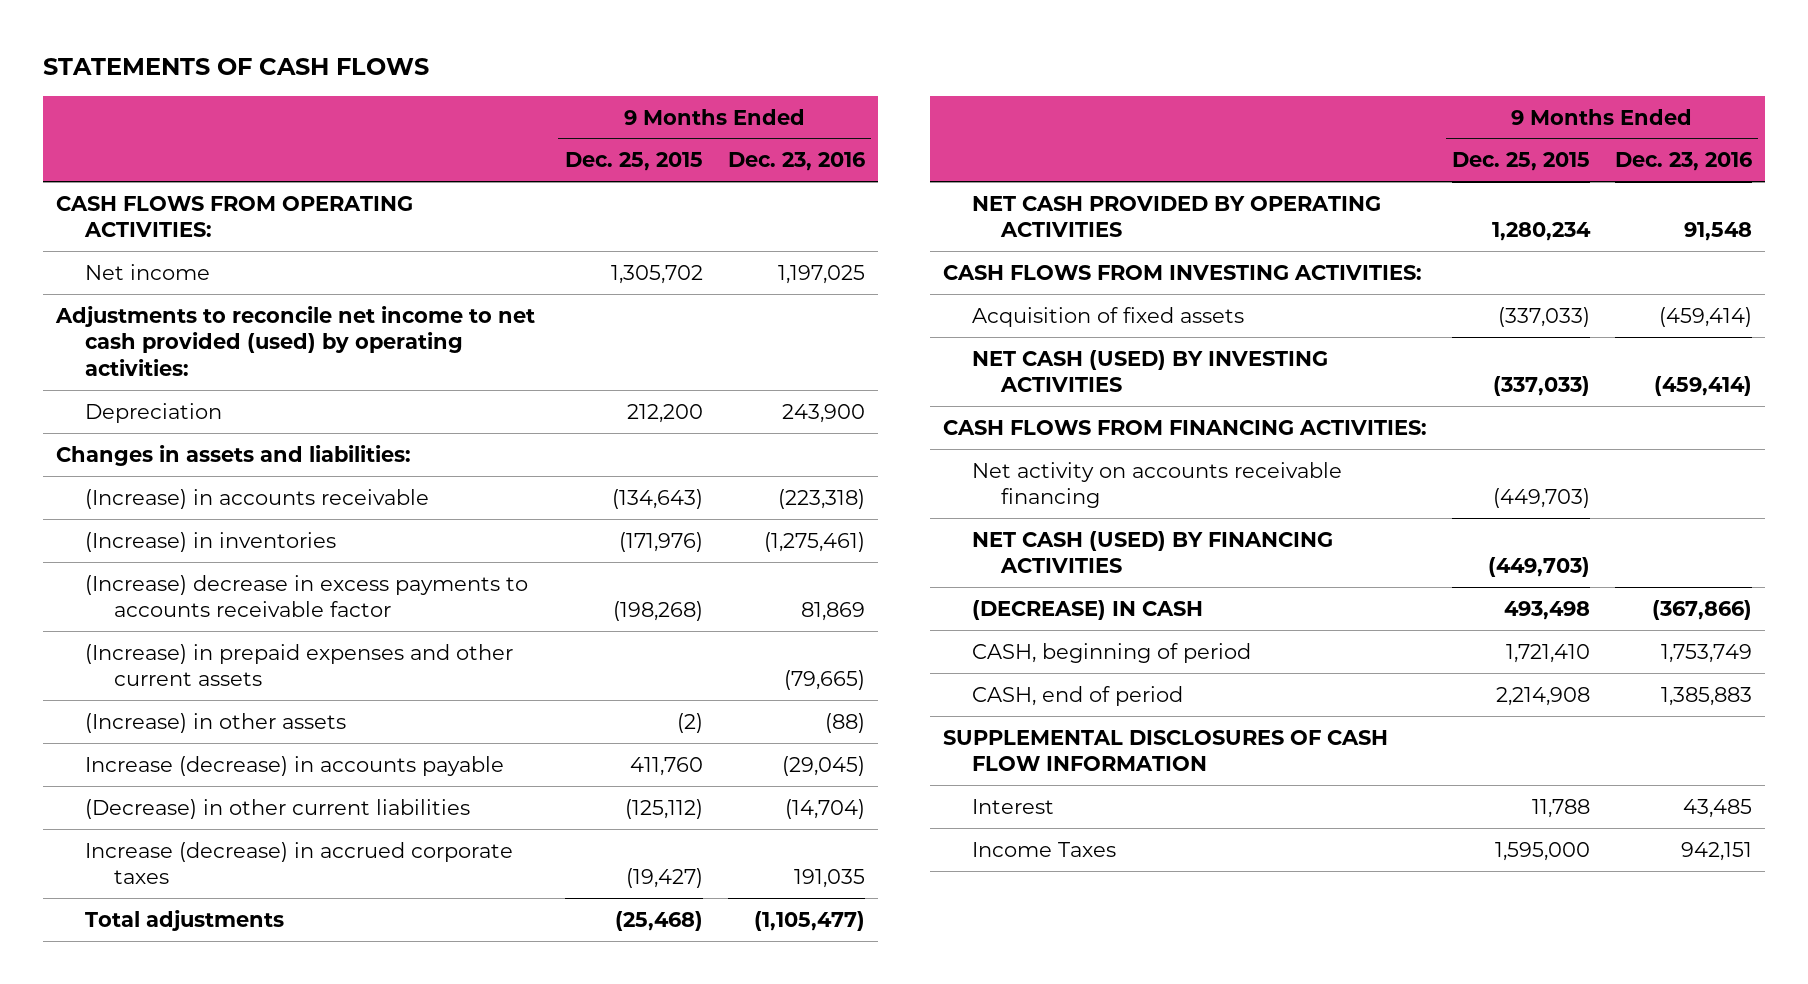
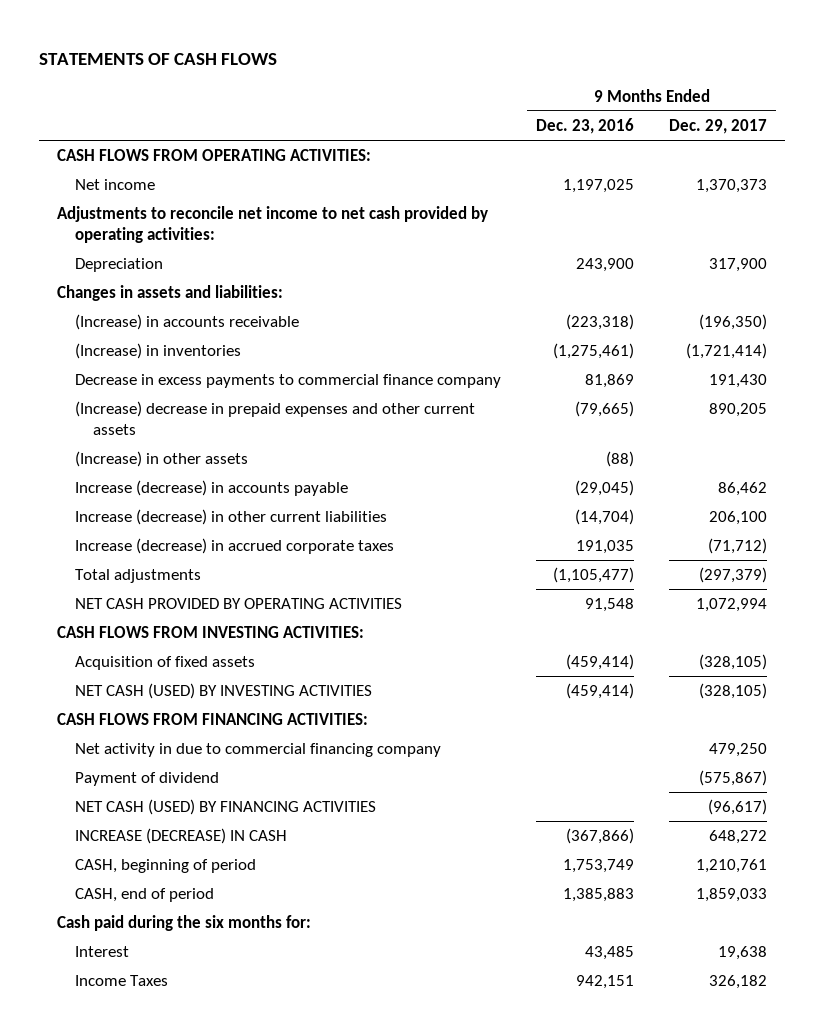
- | 9 Months Ended Dec. 25, 2015 | 9 Months Ended Dec. 23, 2016
+ | 9 Months Ended Dec. 23, 2016 | 9 Months Ended Dec. 29, 2017
- Adjustments to reconcile net income to net cash provided (used) by operating activities:
+ Adjustments to reconcile net income to net cash provided by operating activities:
- (Increase) decrease in excess payments to accounts receivable factor | (198,268) | 81,869
- (Increase) in prepaid expenses and other current assets | | (79,665)
+ Decrease in excess payments to commercial finance company | 81,869 | 191,430
+ (Increase) decrease in prepaid expenses and other current assets | (79,665) | 890,205
- (Decrease) in other current liabilities | (125,112) | (14,704)
+ Increase (decrease) in other current liabilities | (14,704) | 206,100
- Net activity on accounts receivable financing | (449,703) |
+ Net activity in due to commercial financing company | | 479,250
+ Payment of dividend | | (575,867)
- (DECREASE) IN CASH | 493,498 | (367,866)
+ INCREASE (DECREASE) IN CASH | (367,866) | 648,272
- SUPPLEMENTAL DISCLOSURES OF CASH FLOW INFORMATION
+ Cash paid during the six months for:

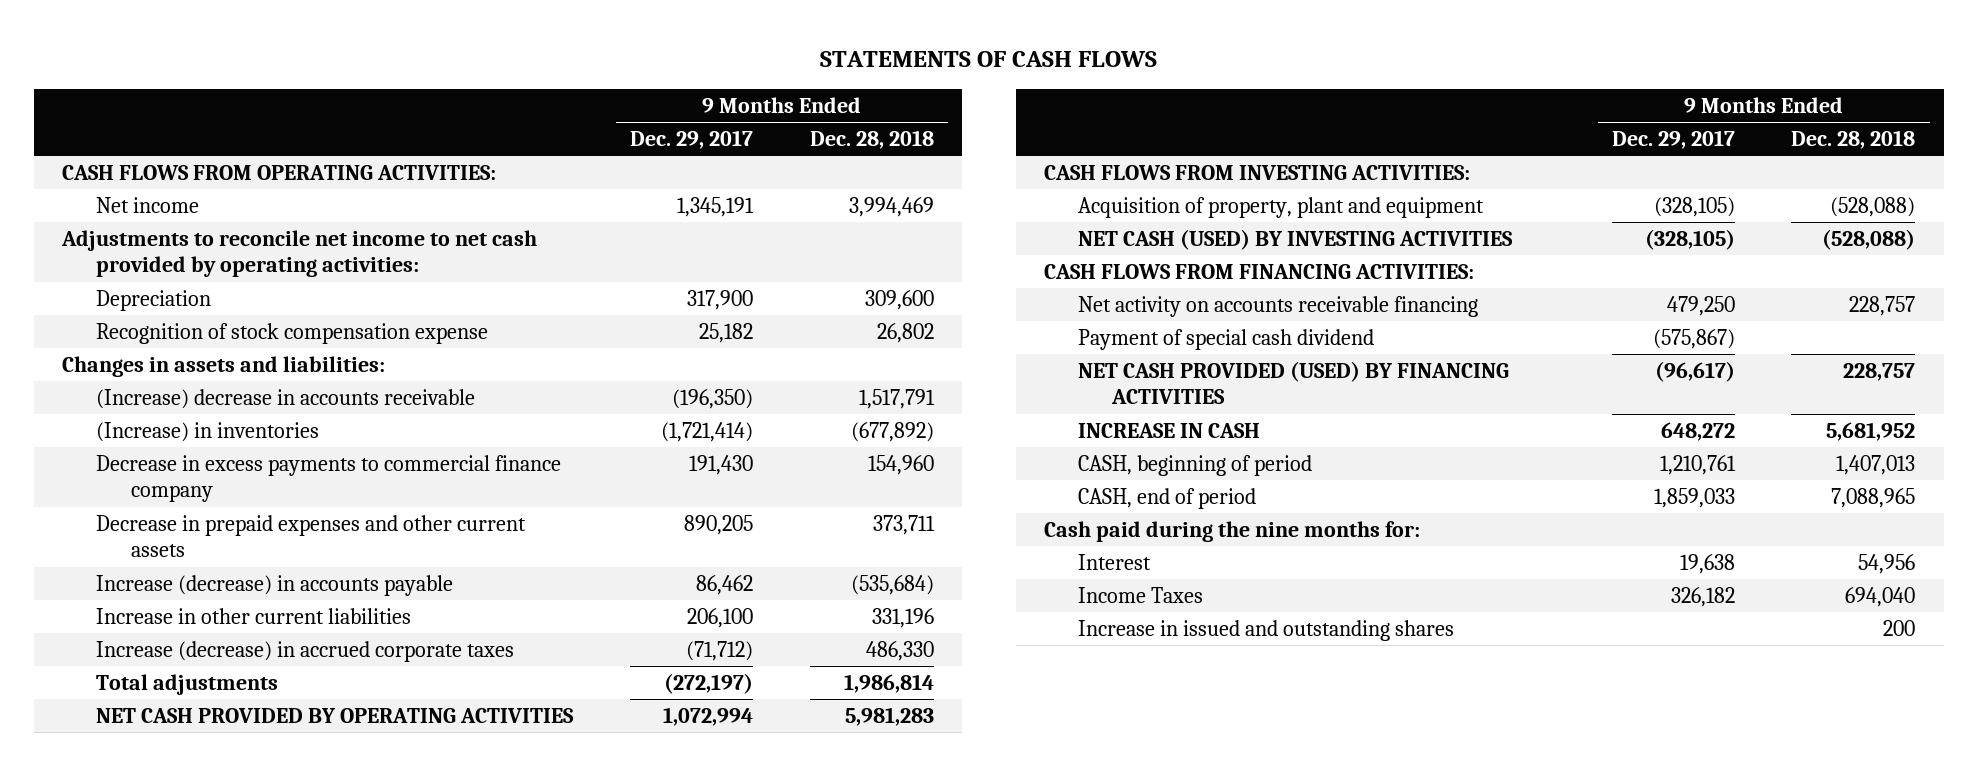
- | 9 Months Ended Dec. 23, 2016 | 9 Months Ended Dec. 29, 2017
+ | 9 Months Ended Dec. 29, 2017 | 9 Months Ended Dec. 28, 2018
- Net income | 1,197,025 | 1,370,373
+ Net income | 1,345,191 | 3,994,469
+ Recognition of stock compensation expense | 25,182 | 26,802
- (Increase) in accounts receivable | (223,318) | (196,350)
+ (Increase) decrease in accounts receivable | (196,350) | 1,517,791
- (Increase) decrease in prepaid expenses and other current assets | (79,665) | 890,205
- (Increase) in other assets | (88) |
+ Decrease in prepaid expenses and other current assets | 890,205 | 373,711
- Increase (decrease) in other current liabilities | (14,704) | 206,100
+ Increase in other current liabilities | 206,100 | 331,196
- Total adjustments | (1,105,477) | (297,379)
+ Total adjustments | (272,197) | 1,986,814
- Acquisition of fixed assets | (459,414) | (328,105)
+ Acquisition of property, plant and equipment | (328,105) | (528,088)
- Net activity in due to commercial financing company | | 479,250
- Payment of dividend | | (575,867)
- NET CASH (USED) BY FINANCING ACTIVITIES | | (96,617)
- INCREASE (DECREASE) IN CASH | (367,866) | 648,272
+ Net activity on accounts receivable financing | 479,250 | 228,757
+ Payment of special cash dividend | (575,867) |
+ NET CASH PROVIDED (USED) BY FINANCING ACTIVITIES | (96,617) | 228,757
+ INCREASE IN CASH | 648,272 | 5,681,952
- Cash paid during the six months for:
+ Cash paid during the nine months for:
+ Increase in issued and outstanding shares | | 200

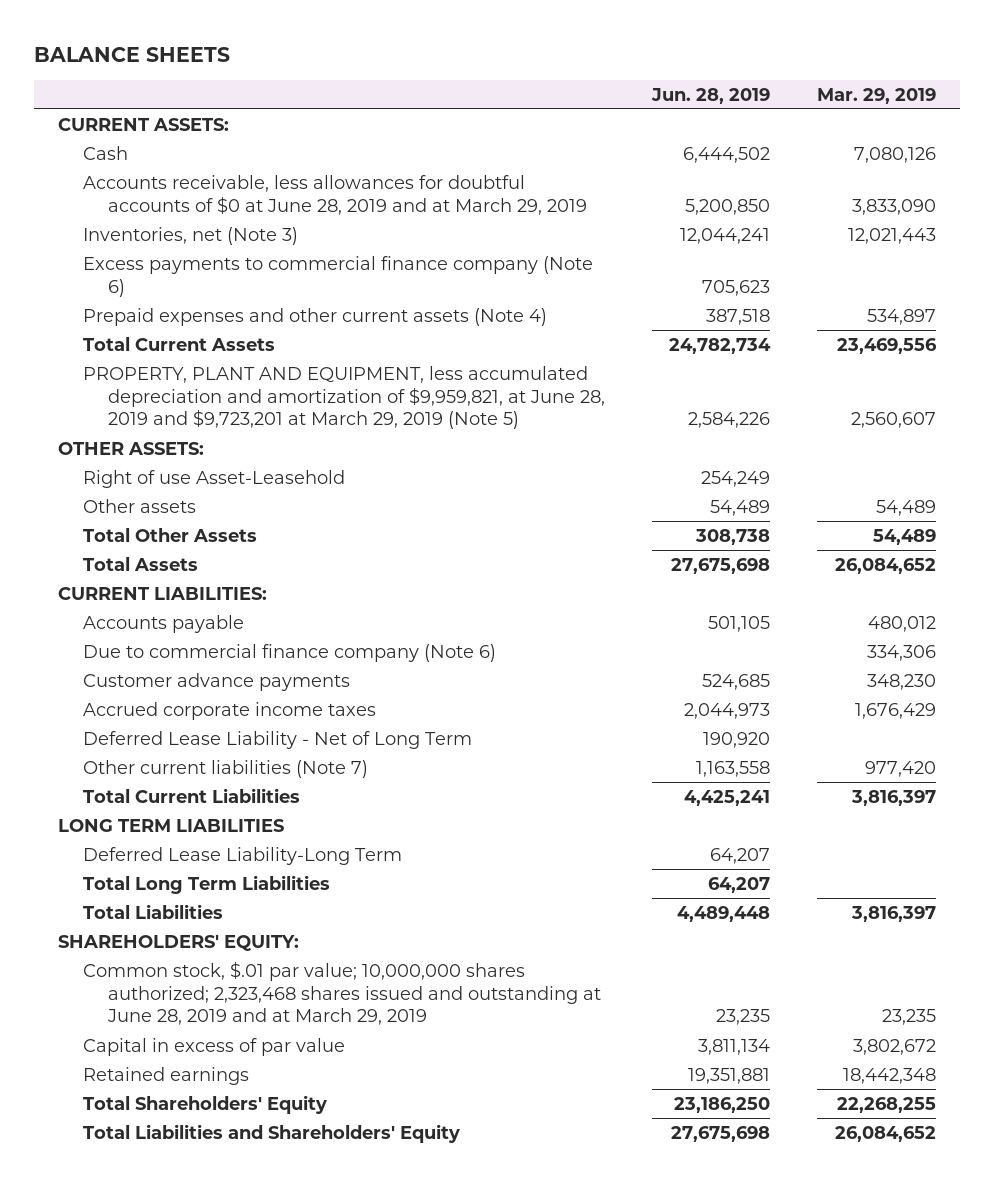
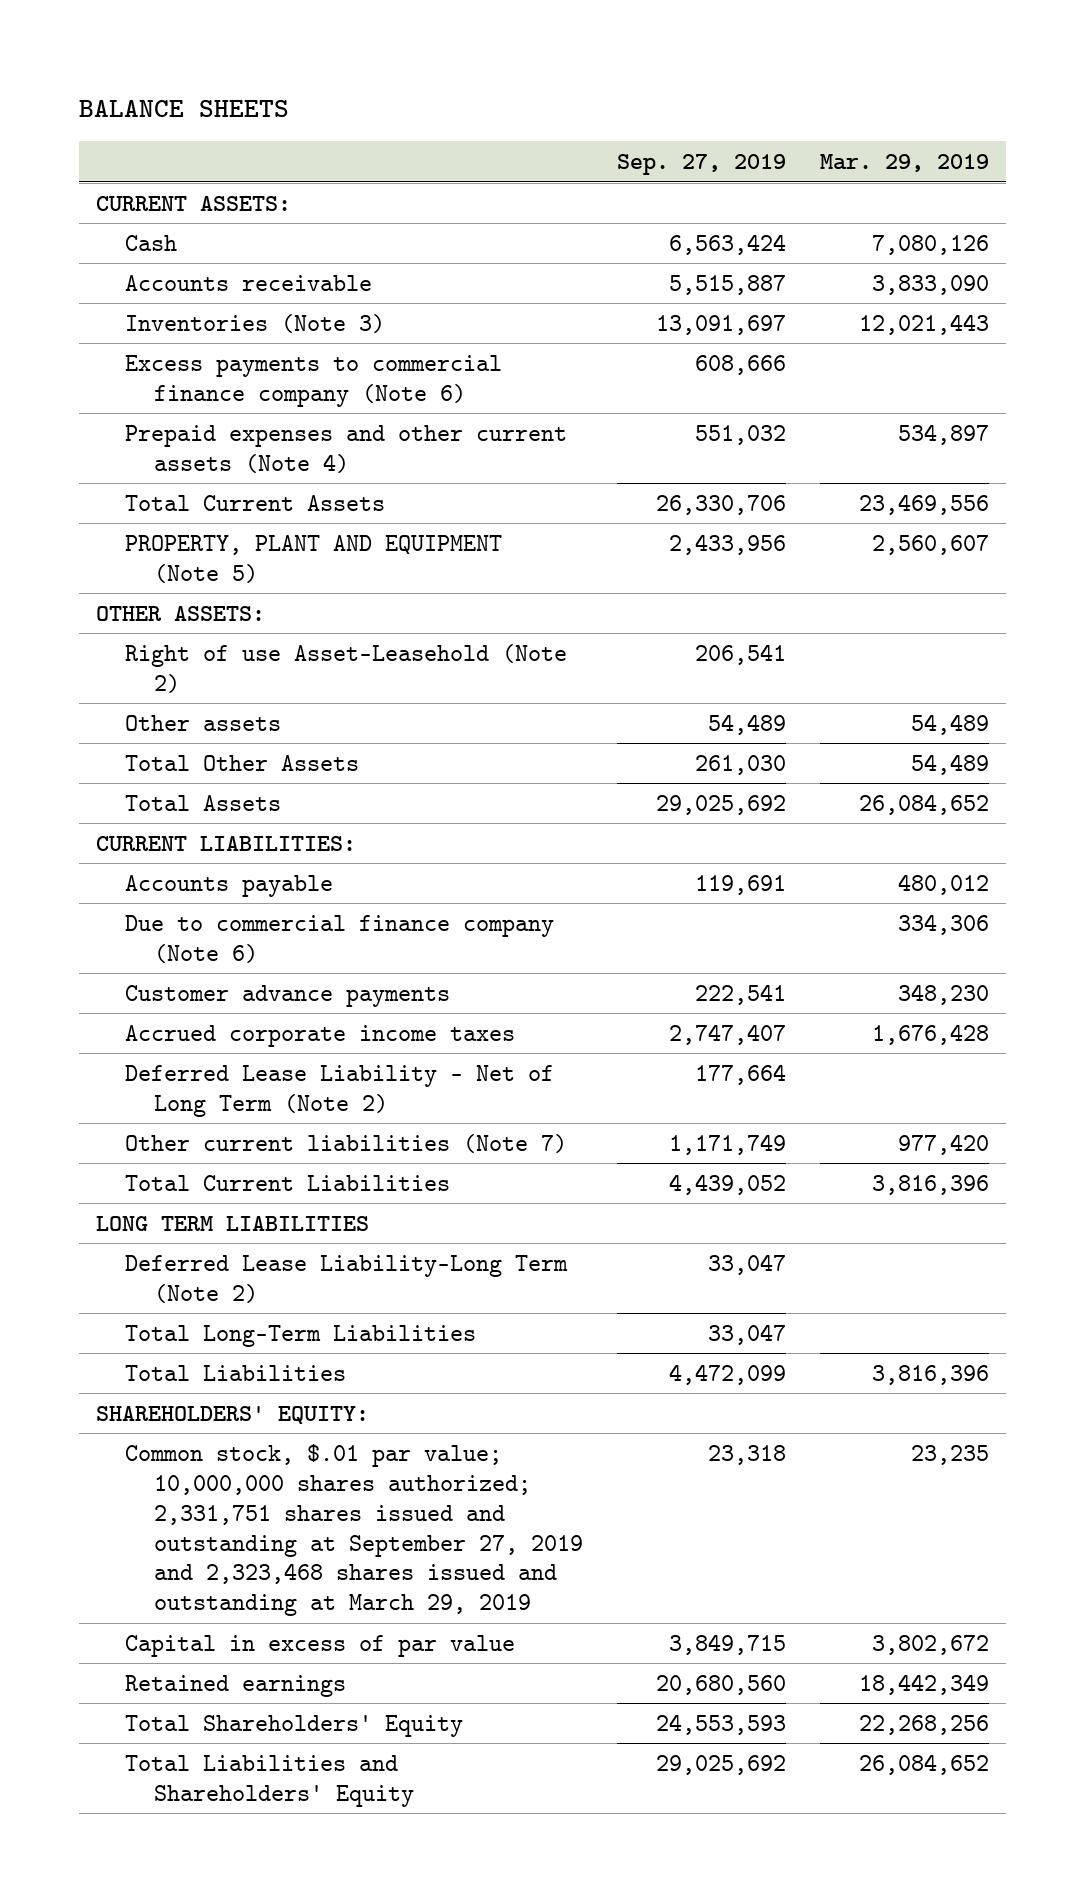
- | Jun. 28, 2019 | Mar. 29, 2019
+ | Sep. 27, 2019 | Mar. 29, 2019
- Accounts receivable, less allowances for doubtful accounts of $0 at June 28, 2019 and at March 29, 2019 | 5,200,850 | 3,833,090
- Inventories, net (Note 3) | 12,044,241 | 12,021,443
+ Accounts receivable | 5,515,887 | 3,833,090
+ Inventories (Note 3) | 13,091,697 | 12,021,443
- PROPERTY, PLANT AND EQUIPMENT, less accumulated depreciation and amortization of $9,959,821, at June 28, 2019 and $9,723,201 at March 29, 2019 (Note 5) | 2,584,226 | 2,560,607
+ PROPERTY, PLANT AND EQUIPMENT (Note 5) | 2,433,956 | 2,560,607
- Right of use Asset-Leasehold | 254,249 |
+ Right of use Asset-Leasehold (Note 2) | 206,541 |
- Accrued corporate income taxes | 2,044,973 | 1,676,429
- Deferred Lease Liability - Net of Long Term | 190,920 |
+ Accrued corporate income taxes | 2,747,407 | 1,676,428
+ Deferred Lease Liability - Net of Long Term (Note 2) | 177,664 |
- Total Current Liabilities | 4,425,241 | 3,816,397
+ Total Current Liabilities | 4,439,052 | 3,816,396
- Deferred Lease Liability-Long Term | 64,207 |
- Total Long Term Liabilities | 64,207 |
- Total Liabilities | 4,489,448 | 3,816,397
+ Deferred Lease Liability-Long Term (Note 2) | 33,047 |
+ Total Long-Term Liabilities | 33,047 |
+ Total Liabilities | 4,472,099 | 3,816,396
- Common stock, $.01 par value; 10,000,000 shares authorized; 2,323,468 shares issued and outstanding at June 28, 2019 and at March 29, 2019 | 23,235 | 23,235
+ Common stock, $.01 par value; 10,000,000 shares authorized; 2,331,751 shares issued and outstanding at September 27, 2019 and 2,323,468 shares issued and outstanding at March 29, 2019 | 23,318 | 23,235
- Retained earnings | 19,351,881 | 18,442,348
- Total Shareholders' Equity | 23,186,250 | 22,268,255
+ Retained earnings | 20,680,560 | 18,442,349
+ Total Shareholders' Equity | 24,553,593 | 22,268,256

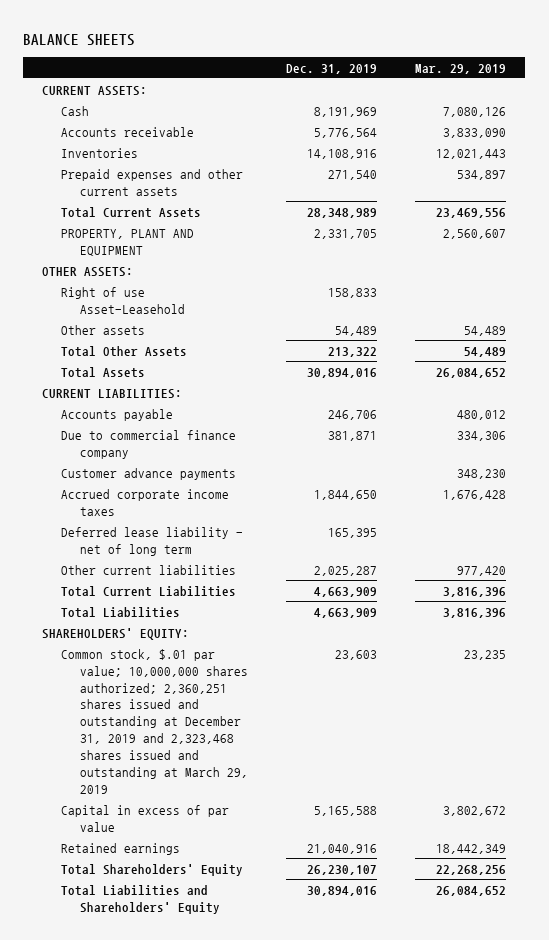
- | Sep. 27, 2019 | Mar. 29, 2019
+ | Dec. 31, 2019 | Mar. 29, 2019
- Inventories (Note 3) | 13,091,697 | 12,021,443
- Excess payments to commercial finance company (Note 6) | 608,666 |
- Prepaid expenses and other current assets (Note 4) | 551,032 | 534,897
+ Inventories | 14,108,916 | 12,021,443
+ Prepaid expenses and other current assets | 271,540 | 534,897
- PROPERTY, PLANT AND EQUIPMENT (Note 5) | 2,433,956 | 2,560,607
+ PROPERTY, PLANT AND EQUIPMENT | 2,331,705 | 2,560,607
- Right of use Asset-Leasehold (Note 2) | 206,541 |
+ Right of use Asset-Leasehold | 158,833 |
- Due to commercial finance company (Note 6) | | 334,306
+ Due to commercial finance company | 381,871 | 334,306
- Deferred Lease Liability - Net of Long Term (Note 2) | 177,664 |
- Other current liabilities (Note 7) | 1,171,749 | 977,420
+ Deferred lease liability - net of long term | 165,395 |
+ Other current liabilities | 2,025,287 | 977,420
- LONG TERM LIABILITIES
- Deferred Lease Liability-Long Term (Note 2) | 33,047 |
- Total Long-Term Liabilities | 33,047 |
- Common stock, $.01 par value; 10,000,000 shares authorized; 2,331,751 shares issued and outstanding at September 27, 2019 and 2,323,468 shares issued and outstanding at March 29, 2019 | 23,318 | 23,235
+ Common stock, $.01 par value; 10,000,000 shares authorized; 2,360,251 shares issued and outstanding at December 31, 2019 and 2,323,468 shares issued and outstanding at March 29, 2019 | 23,603 | 23,235

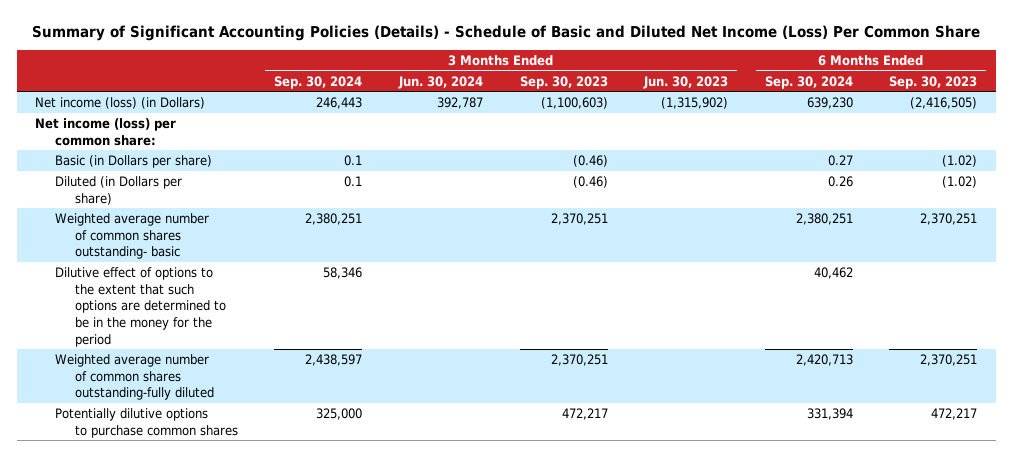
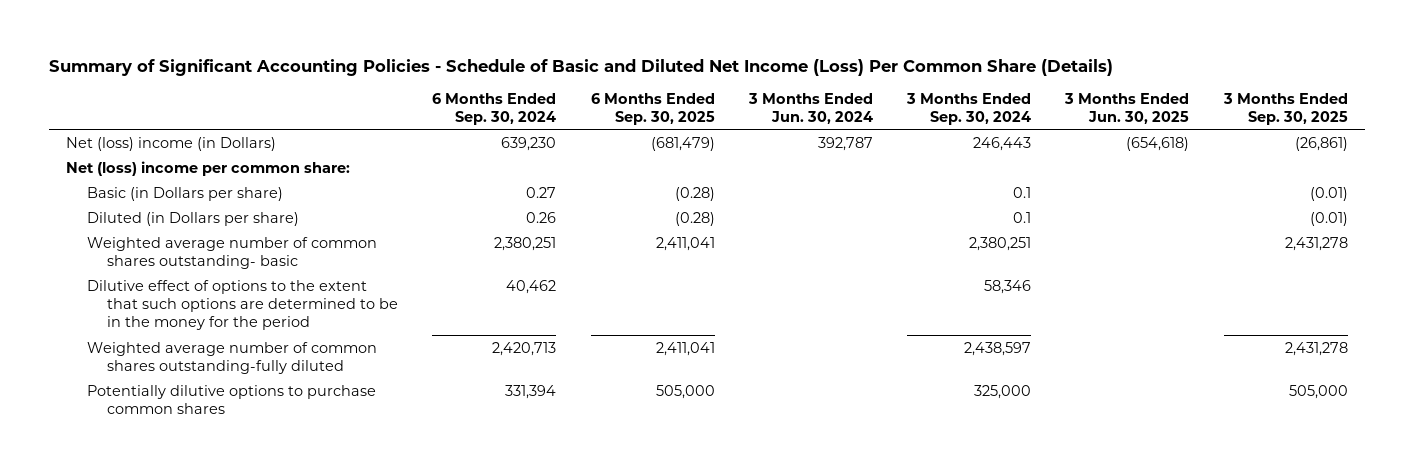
- Summary of Significant Accounting Policies (Details) - Schedule of Basic and Diluted Net Income (Loss) Per Common Share
+ Summary of Significant Accounting Policies - Schedule of Basic and Diluted Net Income (Loss) Per Common Share (Details)
- | 3 Months Ended Sep. 30, 2024 | 3 Months Ended Jun. 30, 2024 | 3 Months Ended Sep. 30, 2023 | 3 Months Ended Jun. 30, 2023 | 6 Months Ended Sep. 30, 2024 | 6 Months Ended Sep. 30, 2023
+ | 6 Months Ended Sep. 30, 2024 | 6 Months Ended Sep. 30, 2025 | 3 Months Ended Jun. 30, 2024 | 3 Months Ended Sep. 30, 2024 | 3 Months Ended Jun. 30, 2025 | 3 Months Ended Sep. 30, 2025
- Net income (loss) (in Dollars) | 246,443 | 392,787 | (1,100,603) | (1,315,902) | 639,230 | (2,416,505)
- Net income (loss) per common share:
+ Net (loss) income (in Dollars) | 639,230 | (681,479) | 392,787 | 246,443 | (654,618) | (26,861)
+ Net (loss) income per common share:

